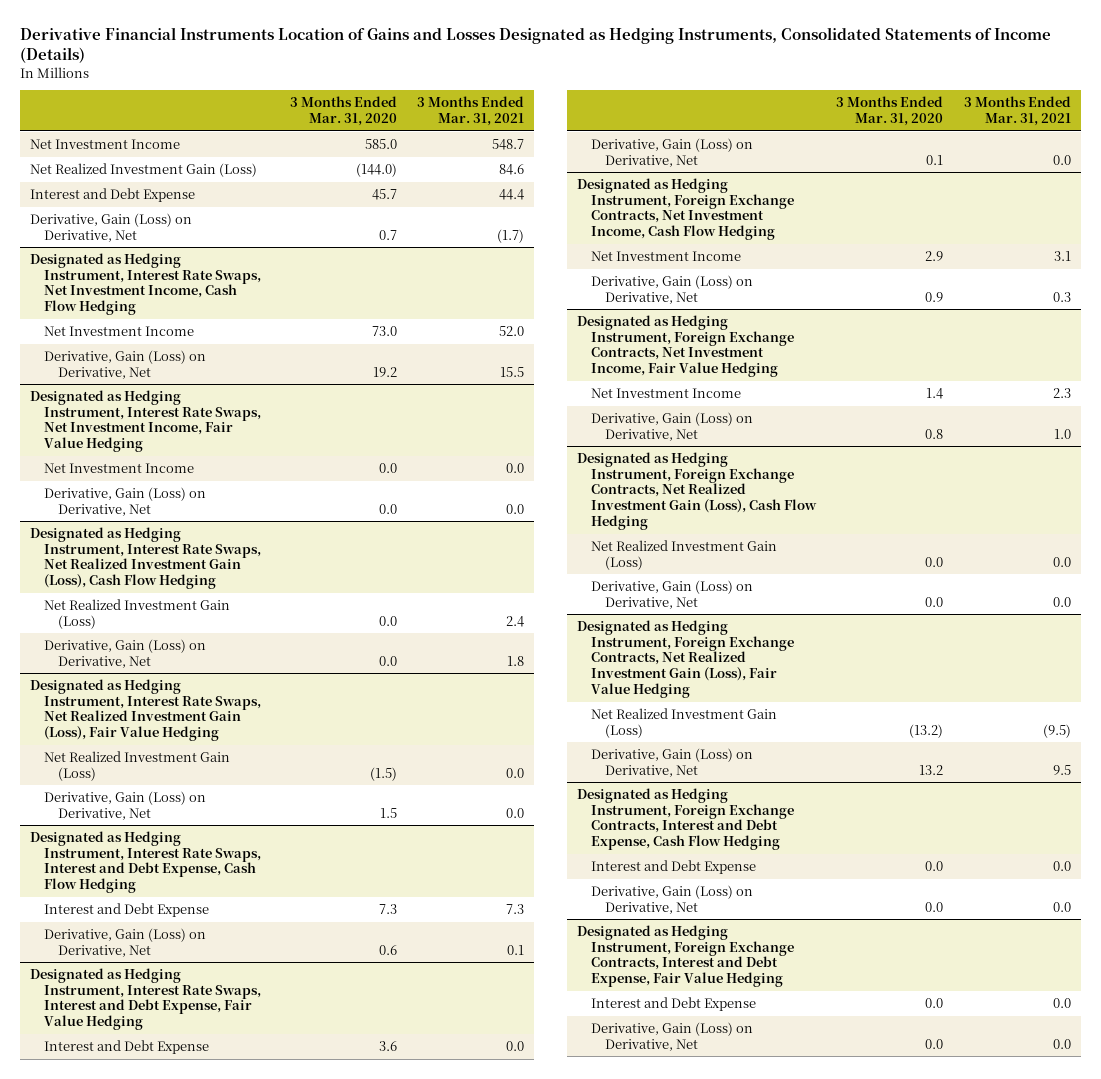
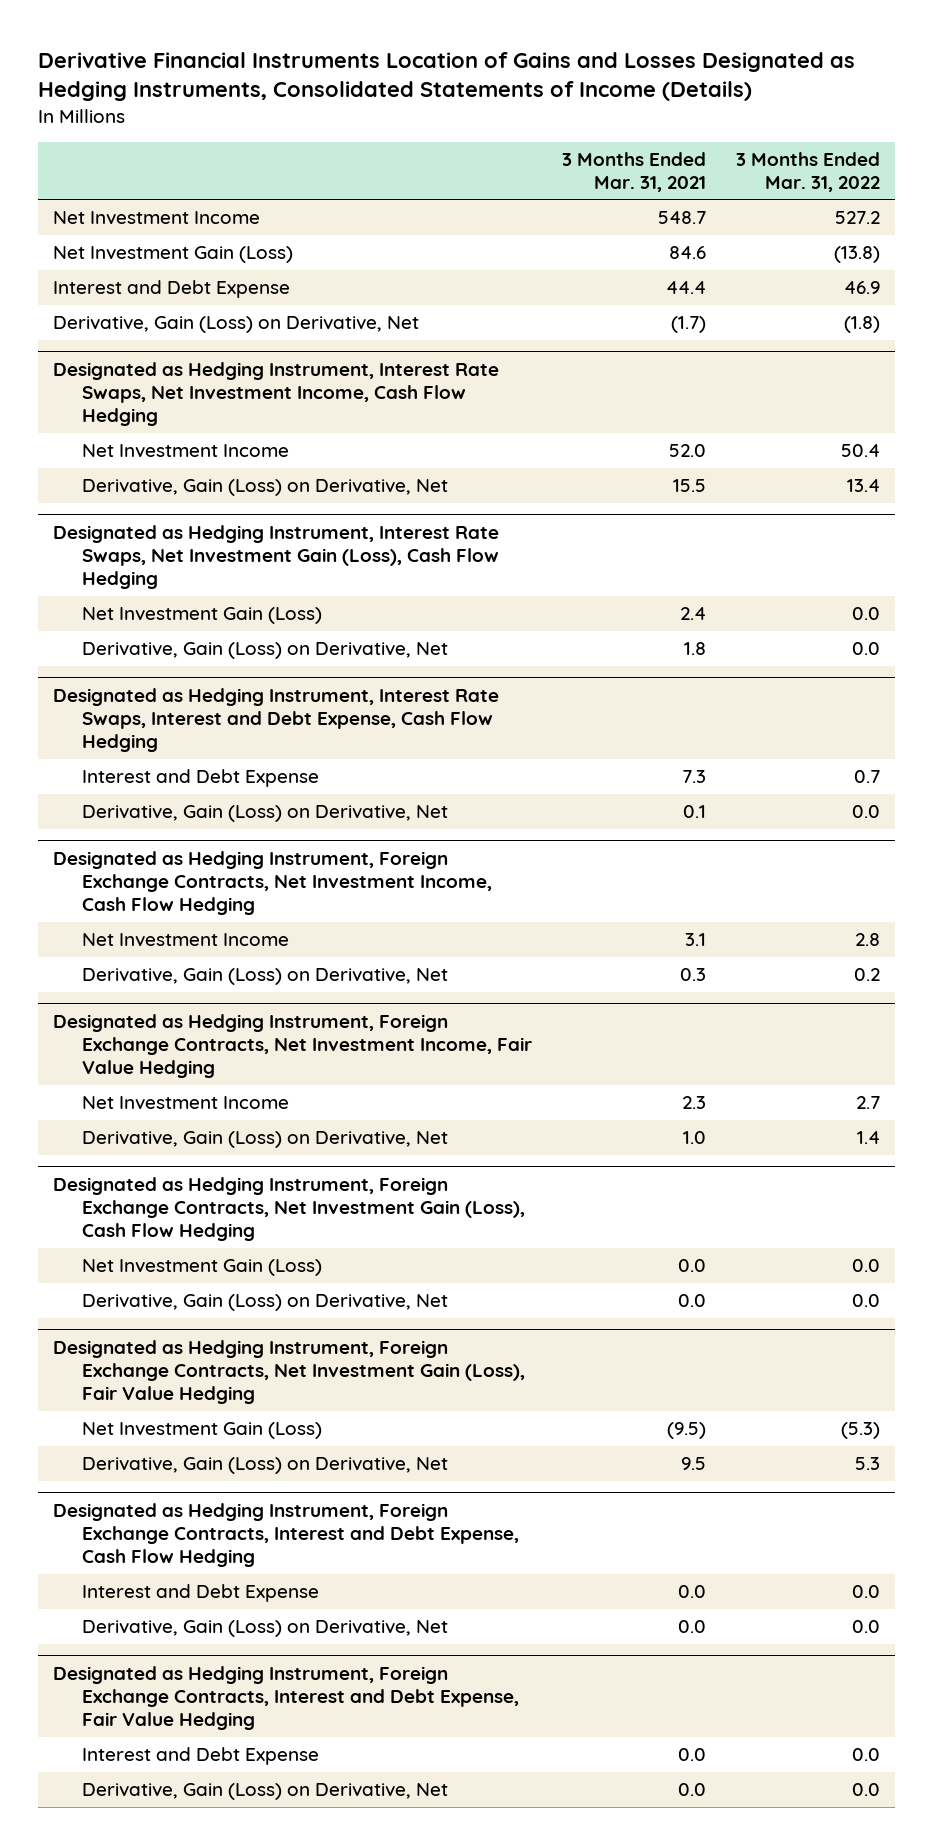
- | 3 Months Ended Mar. 31, 2020 | 3 Months Ended Mar. 31, 2021
+ | 3 Months Ended Mar. 31, 2021 | 3 Months Ended Mar. 31, 2022
- Net Realized Investment Gain (Loss) | (144.0) | 84.6
+ Net Investment Gain (Loss) | 84.6 | (13.8)
- Designated as Hedging Instrument, Interest Rate Swaps, Net Investment Income, Fair Value Hedging
- Net Investment Income | 0.0 | 0.0
- Derivative, Gain (Loss) on Derivative, Net | 0.0 | 0.0
- Designated as Hedging Instrument, Interest Rate Swaps, Net Realized Investment Gain (Loss), Cash Flow Hedging
- Net Realized Investment Gain (Loss) | 0.0 | 2.4
+ Designated as Hedging Instrument, Interest Rate Swaps, Net Investment Gain (Loss), Cash Flow Hedging
+ Net Investment Gain (Loss) | 2.4 | 0.0
- Designated as Hedging Instrument, Interest Rate Swaps, Net Realized Investment Gain (Loss), Fair Value Hedging
- Net Realized Investment Gain (Loss) | (1.5) | 0.0
- Derivative, Gain (Loss) on Derivative, Net | 1.5 | 0.0
- Designated as Hedging Instrument, Interest Rate Swaps, Interest and Debt Expense, Fair Value Hedging
- Interest and Debt Expense | 3.6 | 0.0
- Derivative, Gain (Loss) on Derivative, Net | 0.1 | 0.0
- Designated as Hedging Instrument, Foreign Exchange Contracts, Net Realized Investment Gain (Loss), Cash Flow Hedging
- Net Realized Investment Gain (Loss) | 0.0 | 0.0
+ Designated as Hedging Instrument, Foreign Exchange Contracts, Net Investment Gain (Loss), Cash Flow Hedging
+ Net Investment Gain (Loss) | 0.0 | 0.0
- Designated as Hedging Instrument, Foreign Exchange Contracts, Net Realized Investment Gain (Loss), Fair Value Hedging
- Net Realized Investment Gain (Loss) | (13.2) | (9.5)
+ Designated as Hedging Instrument, Foreign Exchange Contracts, Net Investment Gain (Loss), Fair Value Hedging
+ Net Investment Gain (Loss) | (9.5) | (5.3)

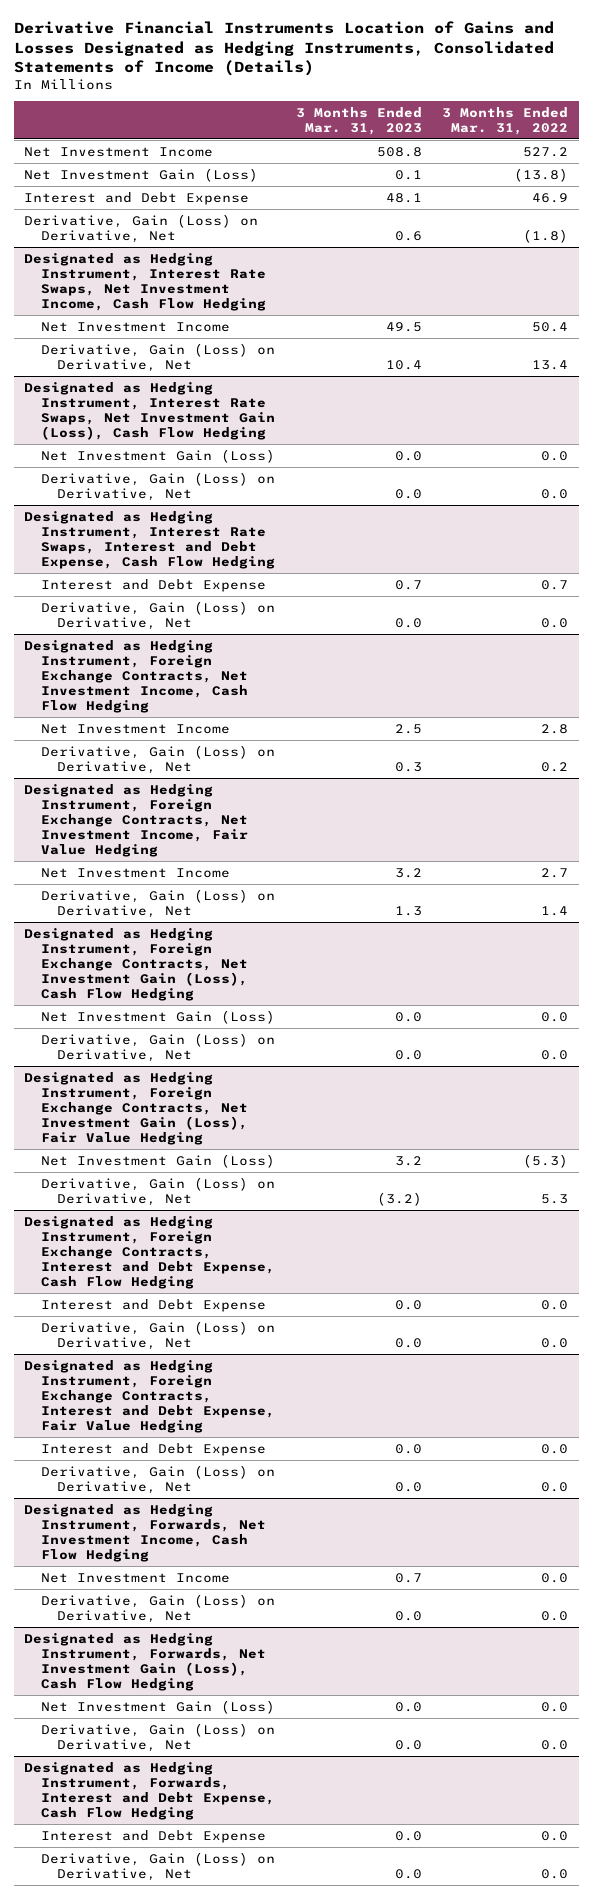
- | 3 Months Ended Mar. 31, 2021 | 3 Months Ended Mar. 31, 2022
+ | 3 Months Ended Mar. 31, 2023 | 3 Months Ended Mar. 31, 2022
+ Designated as Hedging Instrument, Forwards, Net Investment Income, Cash Flow Hedging
+ Net Investment Income | 0.7 | 0.0
+ Derivative, Gain (Loss) on Derivative, Net | 0.0 | 0.0
+ Designated as Hedging Instrument, Forwards, Net Investment Gain (Loss), Cash Flow Hedging
+ Net Investment Gain (Loss) | 0.0 | 0.0
+ Derivative, Gain (Loss) on Derivative, Net | 0.0 | 0.0
+ Designated as Hedging Instrument, Forwards, Interest and Debt Expense, Cash Flow Hedging
+ Interest and Debt Expense | 0.0 | 0.0
+ Derivative, Gain (Loss) on Derivative, Net | 0.0 | 0.0

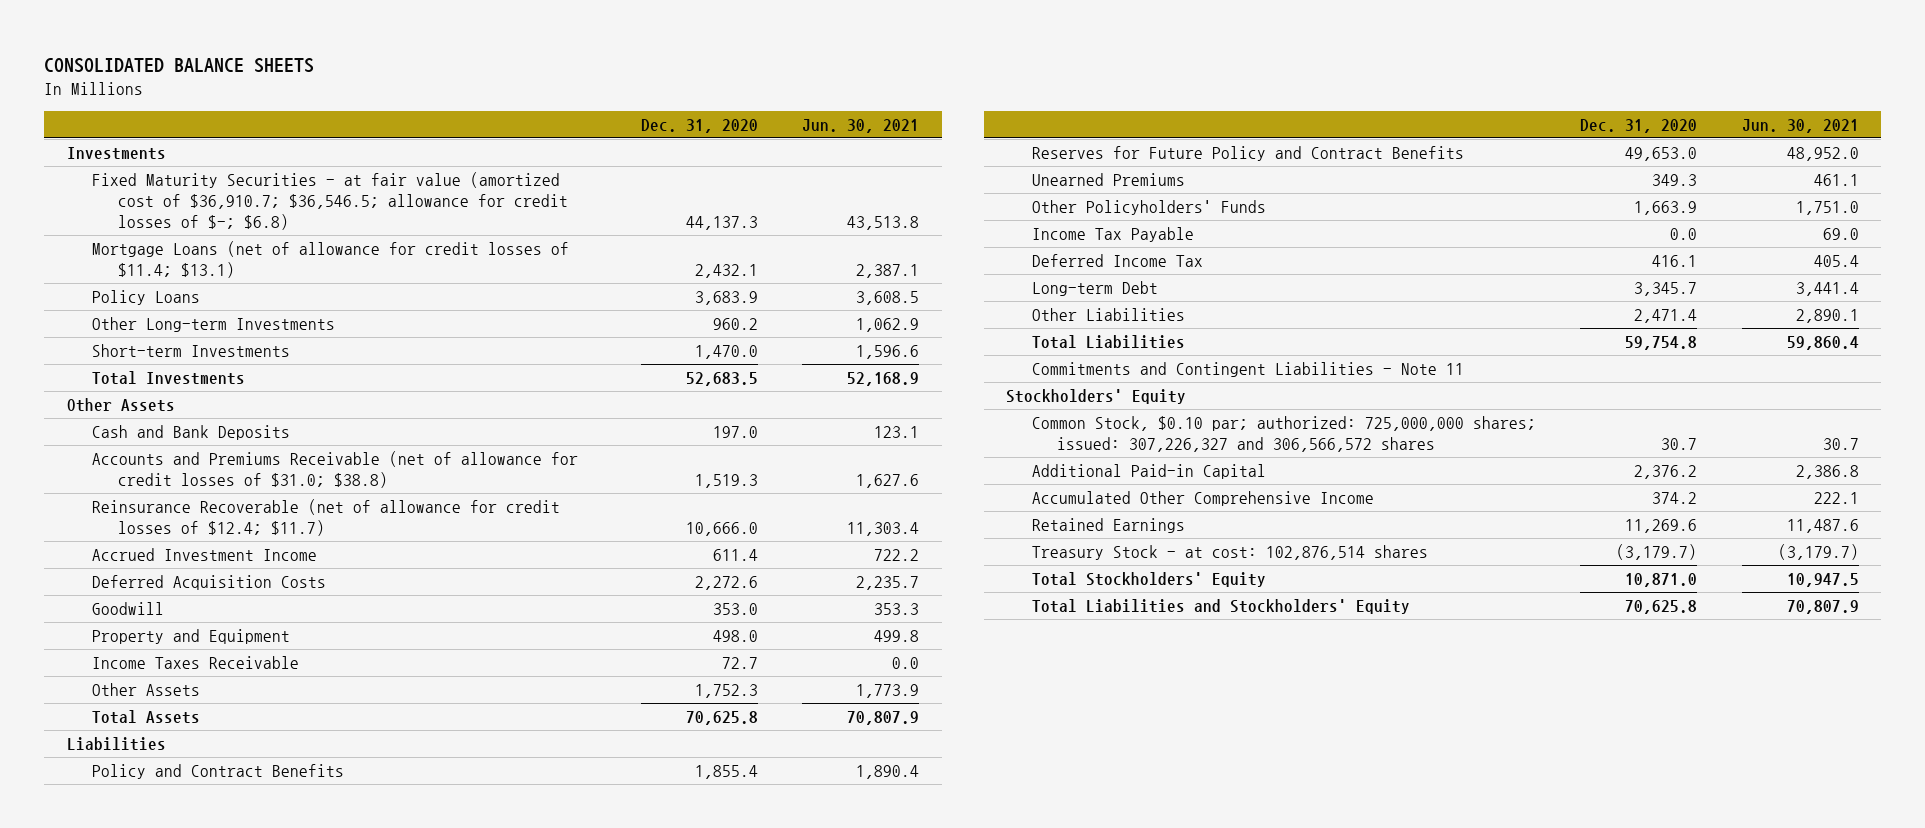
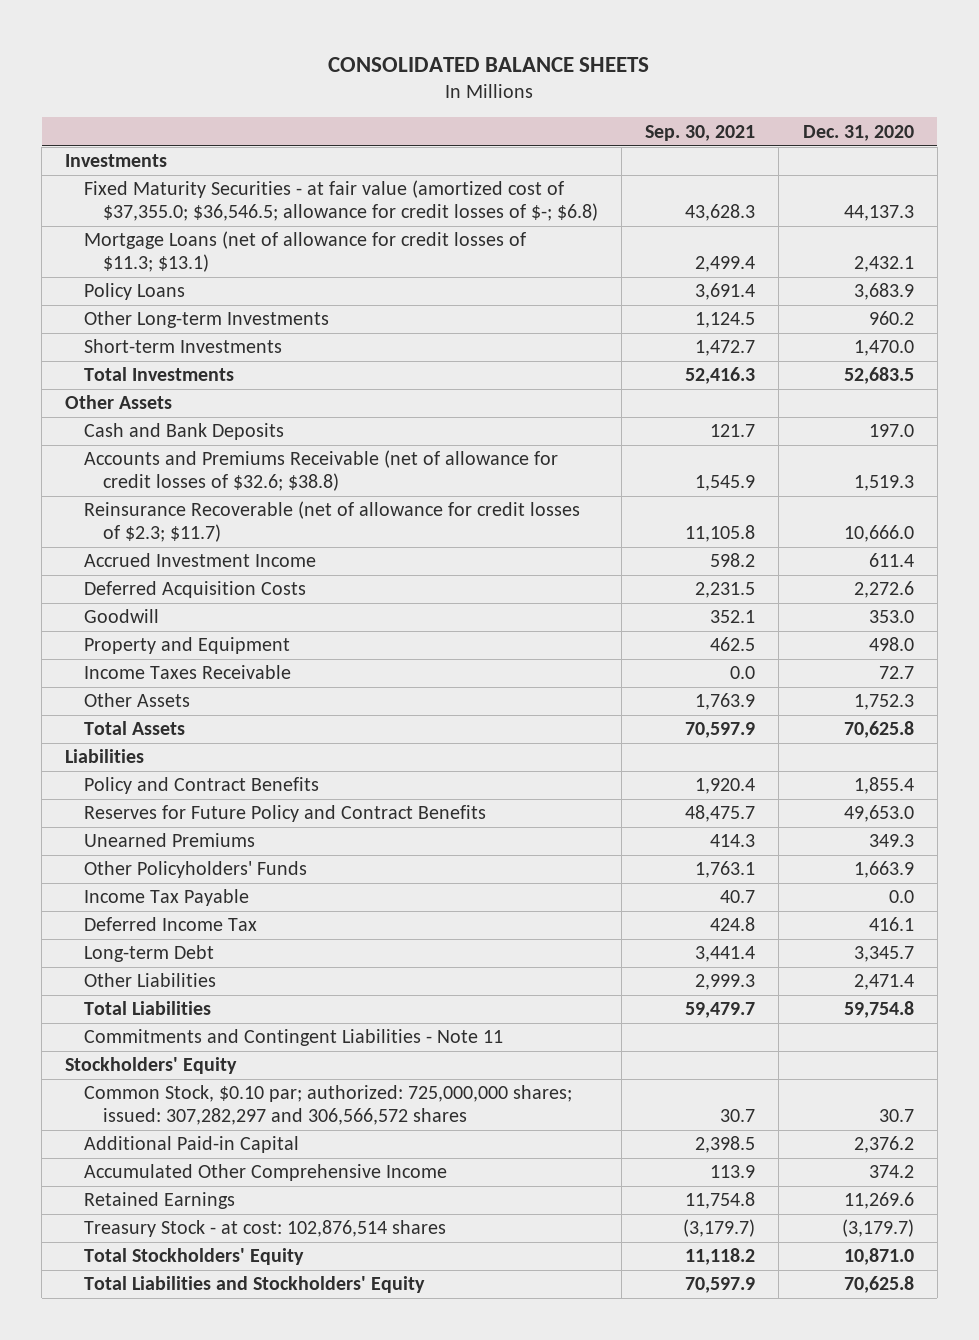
- | Dec. 31, 2020 | Jun. 30, 2021
+ | Sep. 30, 2021 | Dec. 31, 2020
- Fixed Maturity Securities - at fair value (amortized cost of $36,910.7; $36,546.5; allowance for credit losses of $-; $6.8) | 44,137.3 | 43,513.8
- Mortgage Loans (net of allowance for credit losses of $11.4; $13.1) | 2,432.1 | 2,387.1
+ Fixed Maturity Securities - at fair value (amortized cost of $37,355.0; $36,546.5; allowance for credit losses of $-; $6.8) | 43,628.3 | 44,137.3
+ Mortgage Loans (net of allowance for credit losses of $11.3; $13.1) | 2,499.4 | 2,432.1
- Accounts and Premiums Receivable (net of allowance for credit losses of $31.0; $38.8) | 1,519.3 | 1,627.6
- Reinsurance Recoverable (net of allowance for credit losses of $12.4; $11.7) | 10,666.0 | 11,303.4
+ Accounts and Premiums Receivable (net of allowance for credit losses of $32.6; $38.8) | 1,545.9 | 1,519.3
+ Reinsurance Recoverable (net of allowance for credit losses of $2.3; $11.7) | 11,105.8 | 10,666.0
- Common Stock, $0.10 par; authorized: 725,000,000 shares; issued: 307,226,327 and 306,566,572 shares | 30.7 | 30.7
+ Common Stock, $0.10 par; authorized: 725,000,000 shares; issued: 307,282,297 and 306,566,572 shares | 30.7 | 30.7

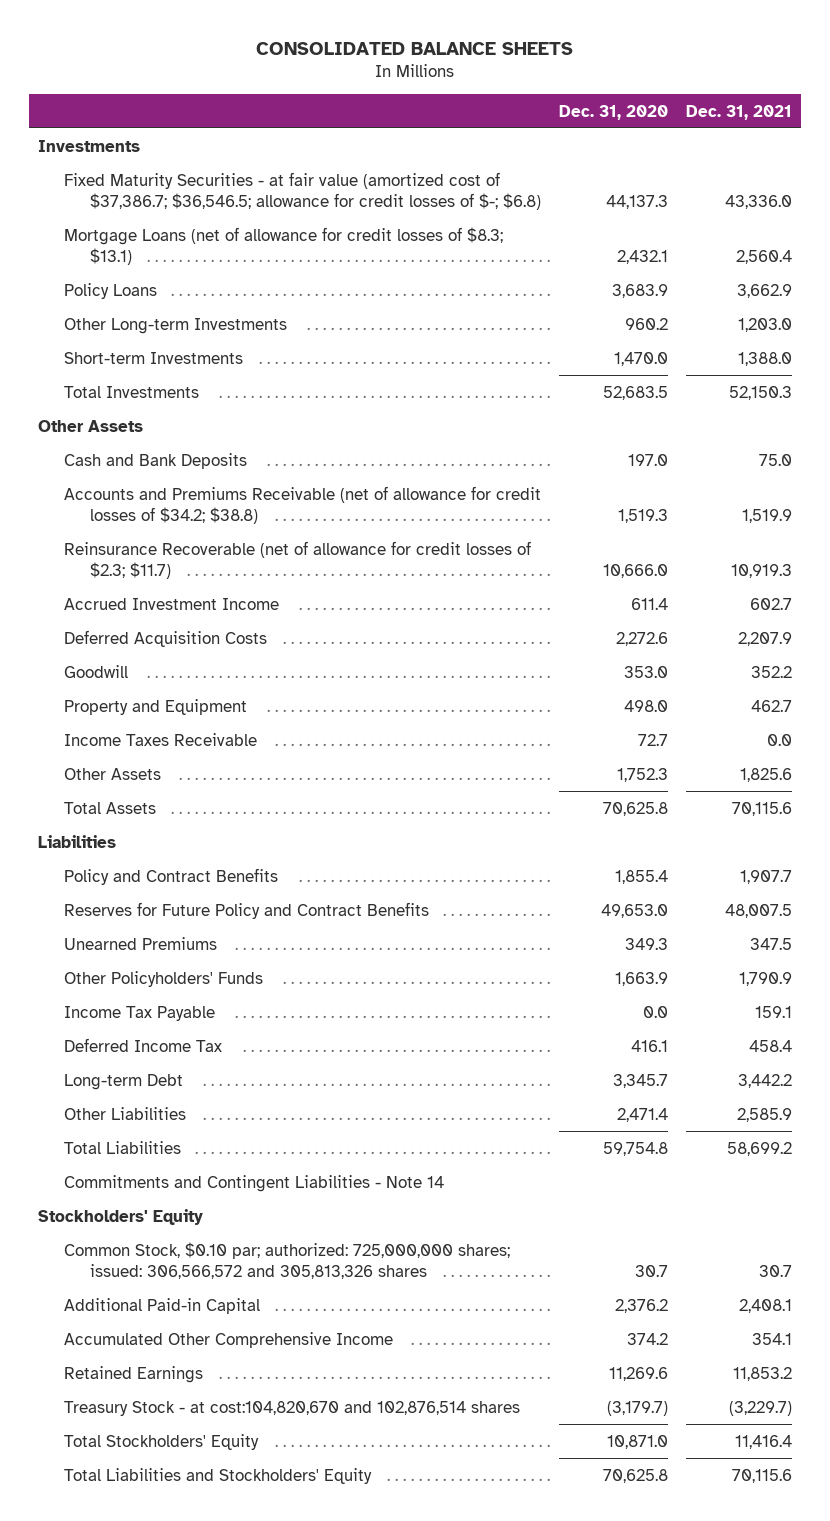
- | Sep. 30, 2021 | Dec. 31, 2020
+ | Dec. 31, 2020 | Dec. 31, 2021
- Fixed Maturity Securities - at fair value (amortized cost of $37,355.0; $36,546.5; allowance for credit losses of $-; $6.8) | 43,628.3 | 44,137.3
- Mortgage Loans (net of allowance for credit losses of $11.3; $13.1) | 2,499.4 | 2,432.1
+ Fixed Maturity Securities - at fair value (amortized cost of $37,386.7; $36,546.5; allowance for credit losses of $-; $6.8) | 44,137.3 | 43,336.0
+ Mortgage Loans (net of allowance for credit losses of $8.3; $13.1) | 2,432.1 | 2,560.4
- Accounts and Premiums Receivable (net of allowance for credit losses of $32.6; $38.8) | 1,545.9 | 1,519.3
+ Accounts and Premiums Receivable (net of allowance for credit losses of $34.2; $38.8) | 1,519.3 | 1,519.9
- Commitments and Contingent Liabilities - Note 11
+ Commitments and Contingent Liabilities - Note 14
- Common Stock, $0.10 par; authorized: 725,000,000 shares; issued: 307,282,297 and 306,566,572 shares | 30.7 | 30.7
+ Common Stock, $0.10 par; authorized: 725,000,000 shares; issued: 306,566,572 and 305,813,326 shares | 30.7 | 30.7
- Treasury Stock - at cost: 102,876,514 shares | (3,179.7) | (3,179.7)
+ Treasury Stock - at cost:104,820,670 and 102,876,514 shares | (3,179.7) | (3,229.7)

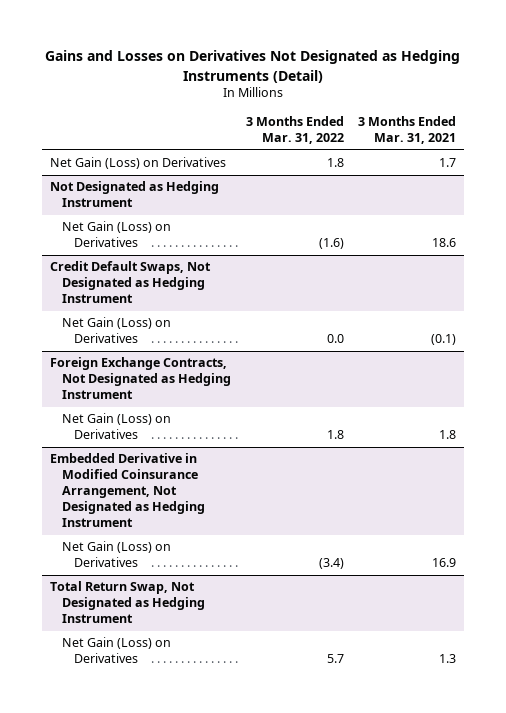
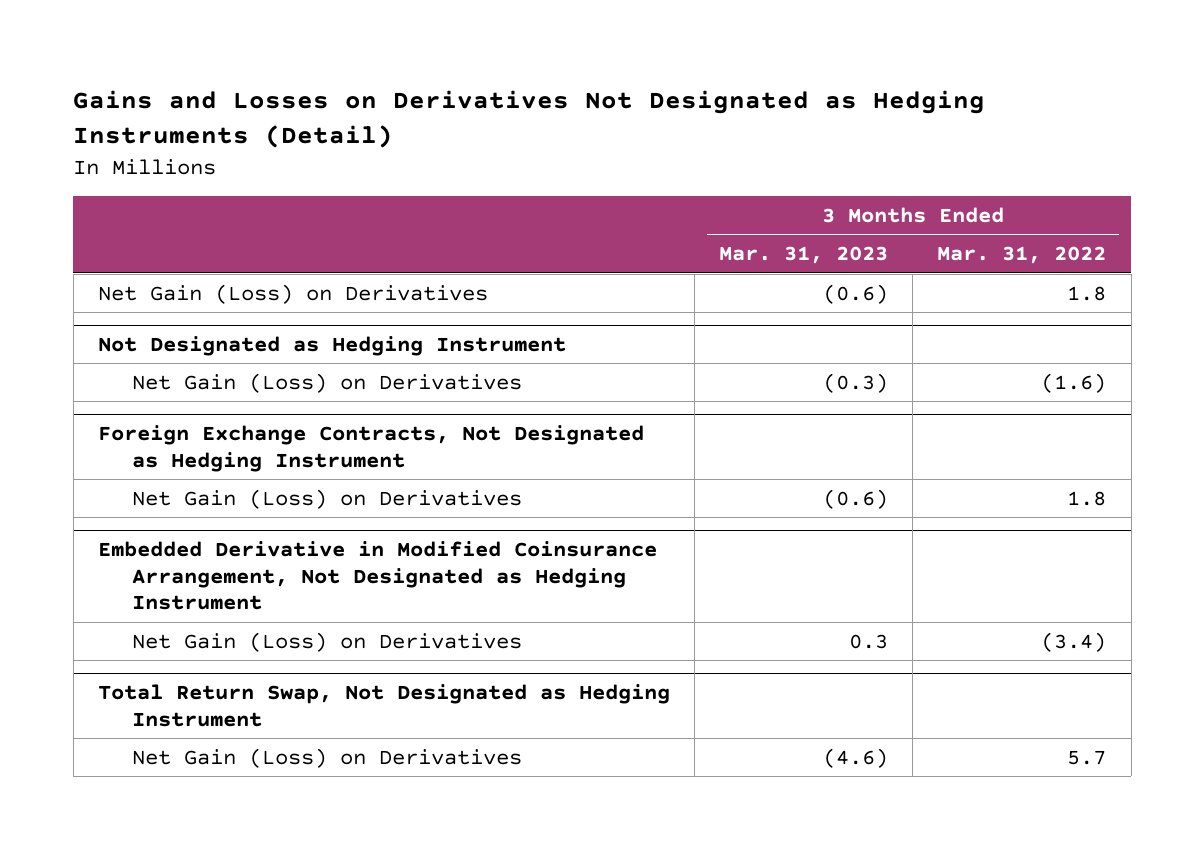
- | 3 Months Ended Mar. 31, 2022 | 3 Months Ended Mar. 31, 2021
+ | 3 Months Ended Mar. 31, 2023 | 3 Months Ended Mar. 31, 2022
- Credit Default Swaps, Not Designated as Hedging Instrument
- Net Gain (Loss) on Derivatives | 0.0 | (0.1)

